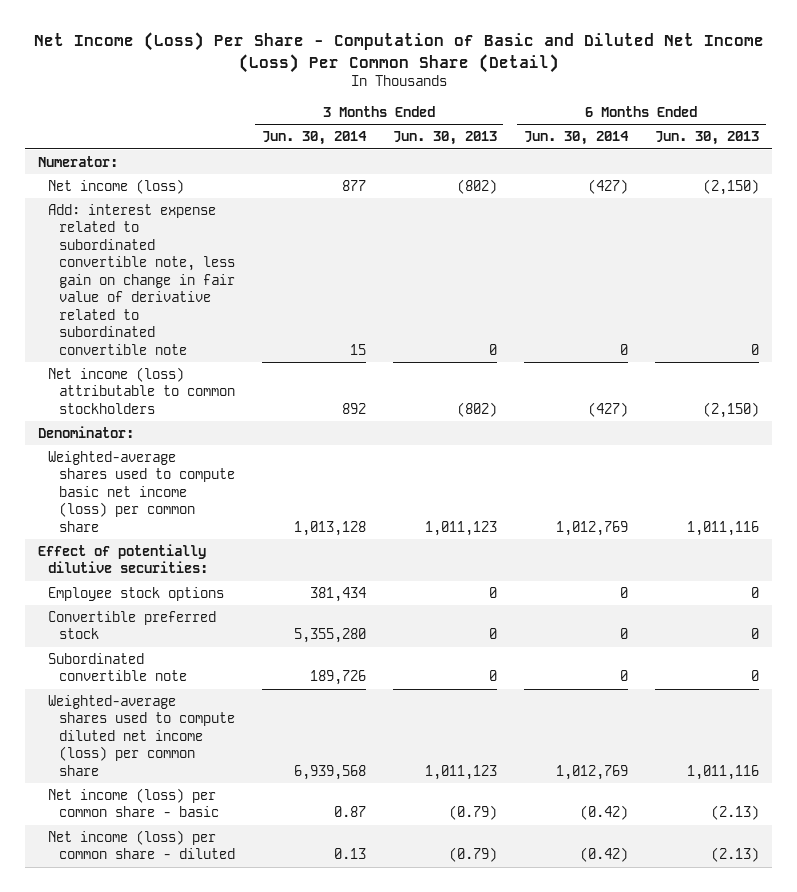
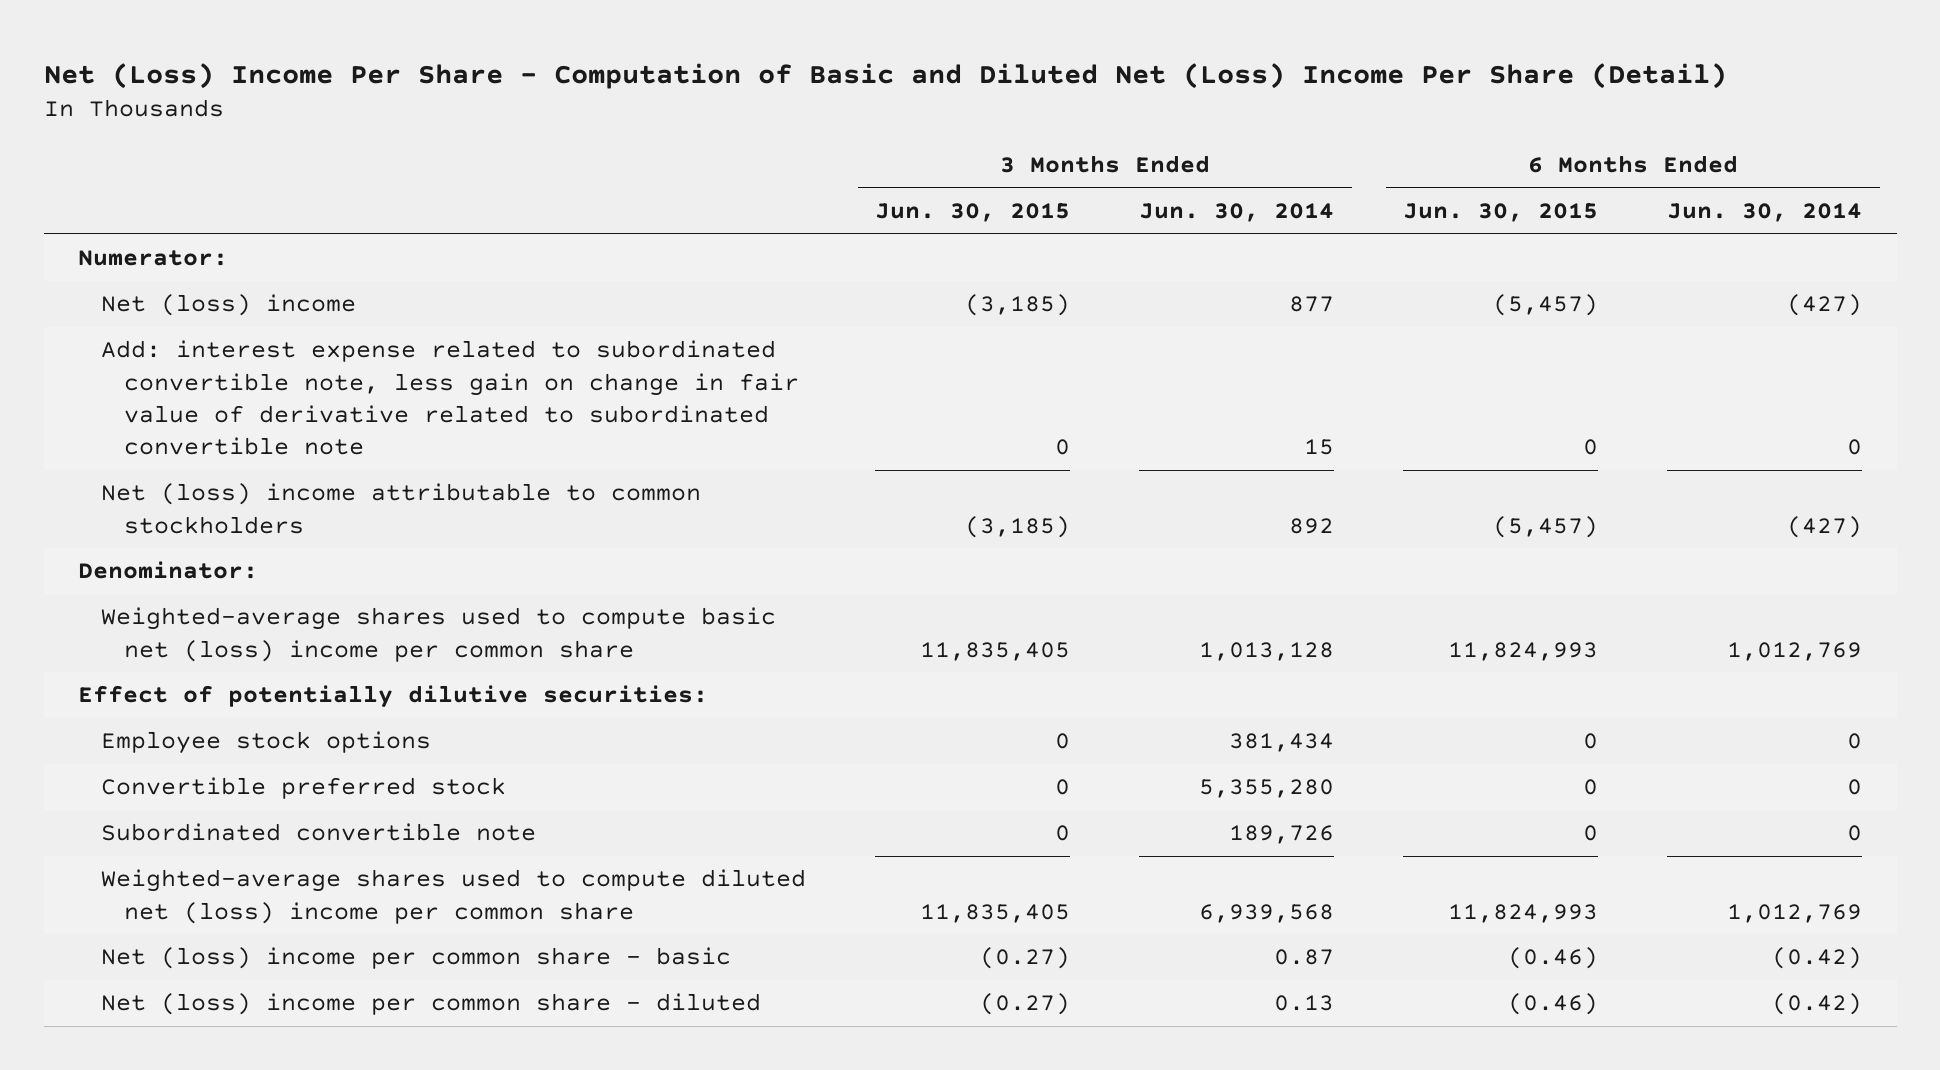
- Net Income (Loss) Per Share - Computation of Basic and Diluted Net Income (Loss) Per Common Share (Detail)
+ Net (Loss) Income Per Share - Computation of Basic and Diluted Net (Loss) Income Per Share (Detail)
- | 3 Months Ended Jun. 30, 2014 | 3 Months Ended Jun. 30, 2013 | 6 Months Ended Jun. 30, 2014 | 6 Months Ended Jun. 30, 2013
+ | 3 Months Ended Jun. 30, 2015 | 3 Months Ended Jun. 30, 2014 | 6 Months Ended Jun. 30, 2015 | 6 Months Ended Jun. 30, 2014
- Net income (loss) | 877 | (802) | (427) | (2,150)
+ Net (loss) income | (3,185) | 877 | (5,457) | (427)
- Net income (loss) attributable to common stockholders | 892 | (802) | (427) | (2,150)
+ Net (loss) income attributable to common stockholders | (3,185) | 892 | (5,457) | (427)
- Weighted-average shares used to compute basic net income (loss) per common share | 1,013,128 | 1,011,123 | 1,012,769 | 1,011,116
+ Weighted-average shares used to compute basic net (loss) income per common share | 11,835,405 | 1,013,128 | 11,824,993 | 1,012,769
- Weighted-average shares used to compute diluted net income (loss) per common share | 6,939,568 | 1,011,123 | 1,012,769 | 1,011,116
- Net income (loss) per common share - basic | 0.87 | (0.79) | (0.42) | (2.13)
- Net income (loss) per common share - diluted | 0.13 | (0.79) | (0.42) | (2.13)
+ Weighted-average shares used to compute diluted net (loss) income per common share | 11,835,405 | 6,939,568 | 11,824,993 | 1,012,769
+ Net (loss) income per common share - basic | (0.27) | 0.87 | (0.46) | (0.42)
+ Net (loss) income per common share - diluted | (0.27) | 0.13 | (0.46) | (0.42)

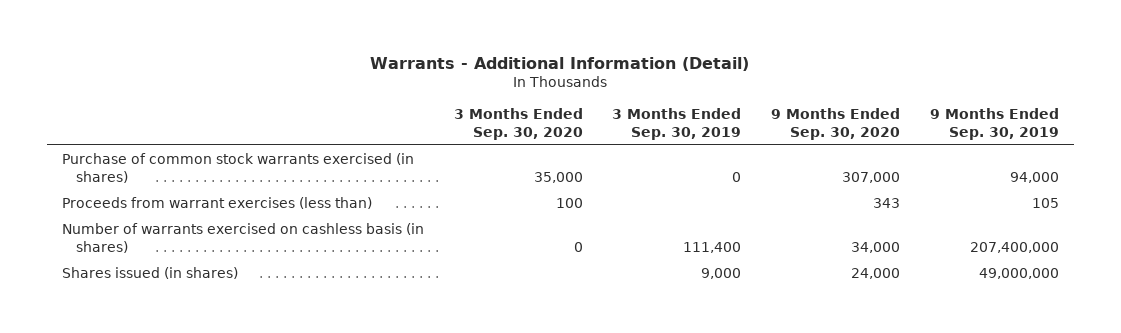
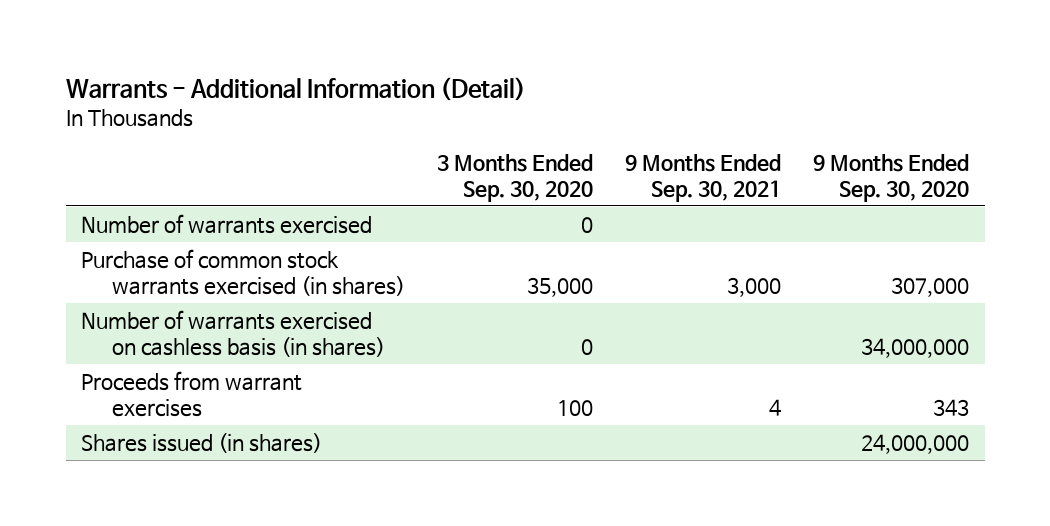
- | 3 Months Ended Sep. 30, 2020 | 3 Months Ended Sep. 30, 2019 | 9 Months Ended Sep. 30, 2020 | 9 Months Ended Sep. 30, 2019
+ | 3 Months Ended Sep. 30, 2020 | 9 Months Ended Sep. 30, 2021 | 9 Months Ended Sep. 30, 2020
+ Number of warrants exercised | 0 | |
- Proceeds from warrant exercises (less than) | 100 | | 343 | 105
- Number of warrants exercised on cashless basis (in shares) | 0 | 111,400 | 34,000 | 207,400,000
- Shares issued (in shares) | | 9,000 | 24,000 | 49,000,000
+ Number of warrants exercised on cashless basis (in shares) | 0 | | 34,000,000
+ Proceeds from warrant exercises | 100 | 4 | 343
+ Shares issued (in shares) | | | 24,000,000

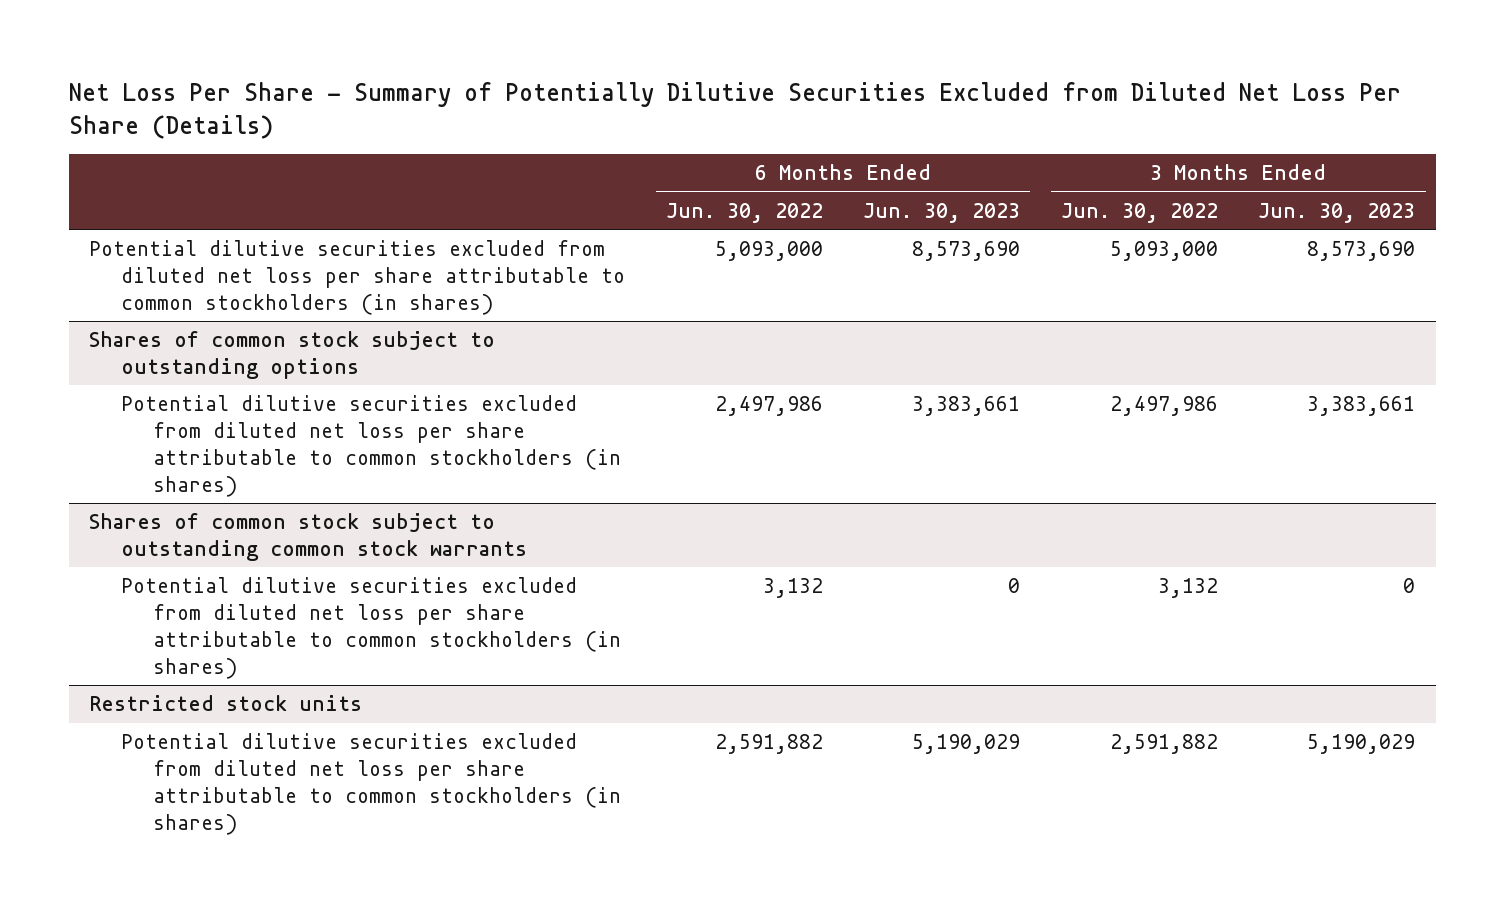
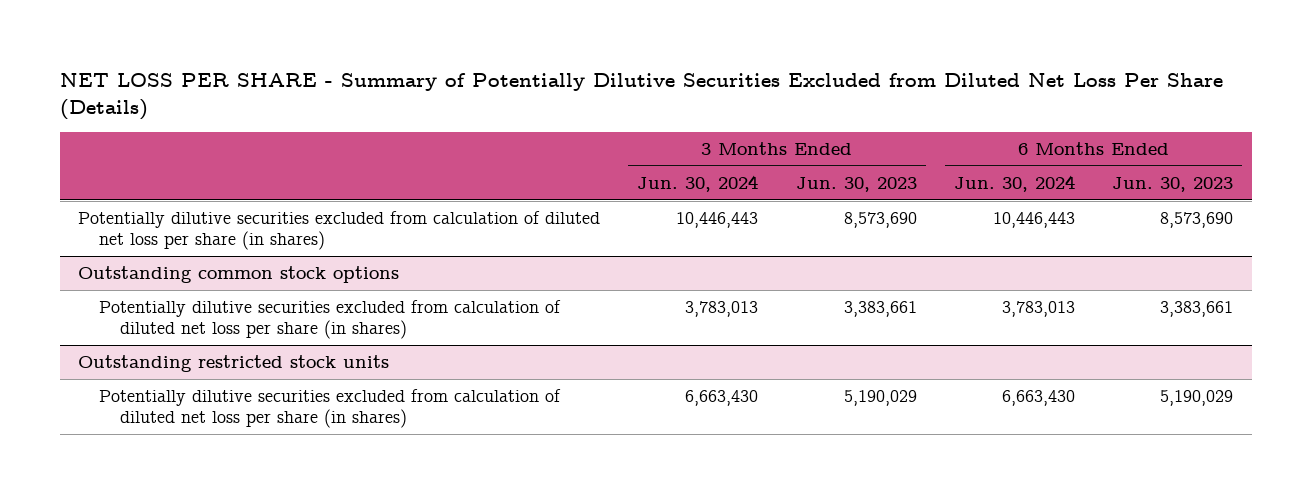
- Net Loss Per Share - Summary of Potentially Dilutive Securities Excluded from Diluted Net Loss Per Share (Details)
+ NET LOSS PER SHARE - Summary of Potentially Dilutive Securities Excluded from Diluted Net Loss Per Share (Details)
- | 6 Months Ended Jun. 30, 2022 | 6 Months Ended Jun. 30, 2023 | 3 Months Ended Jun. 30, 2022 | 3 Months Ended Jun. 30, 2023
+ | 3 Months Ended Jun. 30, 2024 | 3 Months Ended Jun. 30, 2023 | 6 Months Ended Jun. 30, 2024 | 6 Months Ended Jun. 30, 2023
- Potential dilutive securities excluded from diluted net loss per share attributable to common stockholders (in shares) | 5,093,000 | 8,573,690 | 5,093,000 | 8,573,690
- Shares of common stock subject to outstanding options
- Potential dilutive securities excluded from diluted net loss per share attributable to common stockholders (in shares) | 2,497,986 | 3,383,661 | 2,497,986 | 3,383,661
- Shares of common stock subject to outstanding common stock warrants
- Potential dilutive securities excluded from diluted net loss per share attributable to common stockholders (in shares) | 3,132 | 0 | 3,132 | 0
- Restricted stock units
- Potential dilutive securities excluded from diluted net loss per share attributable to common stockholders (in shares) | 2,591,882 | 5,190,029 | 2,591,882 | 5,190,029
+ Potentially dilutive securities excluded from calculation of diluted net loss per share (in shares) | 10,446,443 | 8,573,690 | 10,446,443 | 8,573,690
+ Outstanding common stock options
+ Potentially dilutive securities excluded from calculation of diluted net loss per share (in shares) | 3,783,013 | 3,383,661 | 3,783,013 | 3,383,661
+ Outstanding restricted stock units
+ Potentially dilutive securities excluded from calculation of diluted net loss per share (in shares) | 6,663,430 | 5,190,029 | 6,663,430 | 5,190,029

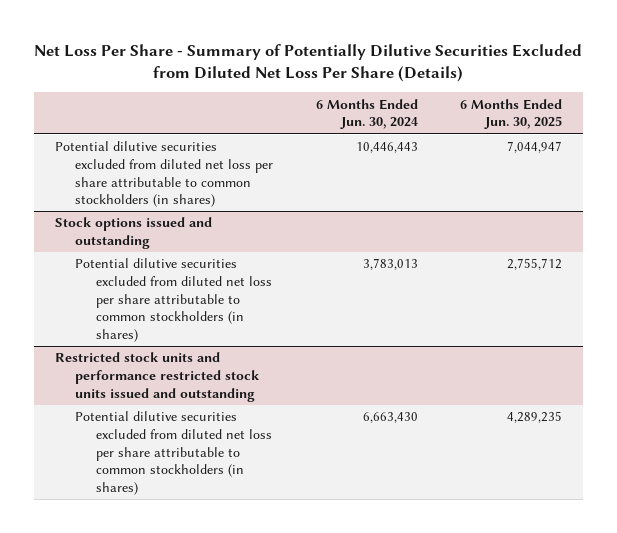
- NET LOSS PER SHARE - Summary of Potentially Dilutive Securities Excluded from Diluted Net Loss Per Share (Details)
+ Net Loss Per Share - Summary of Potentially Dilutive Securities Excluded from Diluted Net Loss Per Share (Details)
- | 3 Months Ended Jun. 30, 2024 | 3 Months Ended Jun. 30, 2023 | 6 Months Ended Jun. 30, 2024 | 6 Months Ended Jun. 30, 2023
+ | 6 Months Ended Jun. 30, 2024 | 6 Months Ended Jun. 30, 2025
- Potentially dilutive securities excluded from calculation of diluted net loss per share (in shares) | 10,446,443 | 8,573,690 | 10,446,443 | 8,573,690
- Outstanding common stock options
- Potentially dilutive securities excluded from calculation of diluted net loss per share (in shares) | 3,783,013 | 3,383,661 | 3,783,013 | 3,383,661
- Outstanding restricted stock units
- Potentially dilutive securities excluded from calculation of diluted net loss per share (in shares) | 6,663,430 | 5,190,029 | 6,663,430 | 5,190,029
+ Potential dilutive securities excluded from diluted net loss per share attributable to common stockholders (in shares) | 10,446,443 | 7,044,947
+ Stock options issued and outstanding
+ Potential dilutive securities excluded from diluted net loss per share attributable to common stockholders (in shares) | 3,783,013 | 2,755,712
+ Restricted stock units and performance restricted stock units issued and outstanding
+ Potential dilutive securities excluded from diluted net loss per share attributable to common stockholders (in shares) | 6,663,430 | 4,289,235

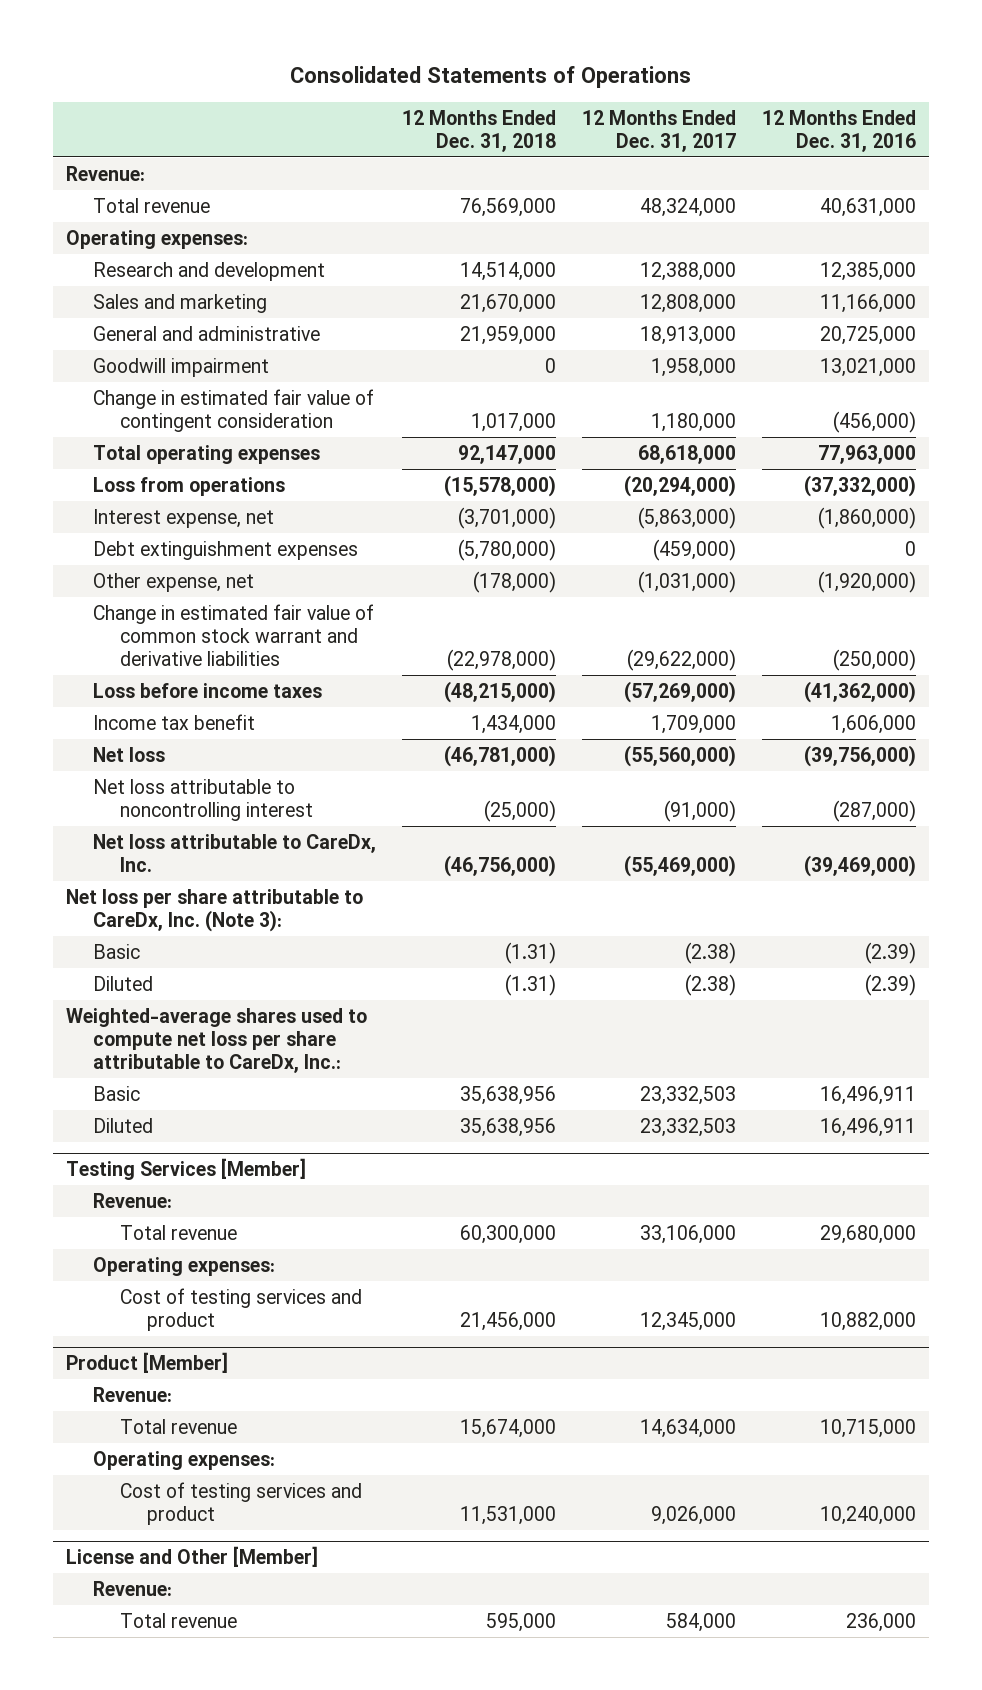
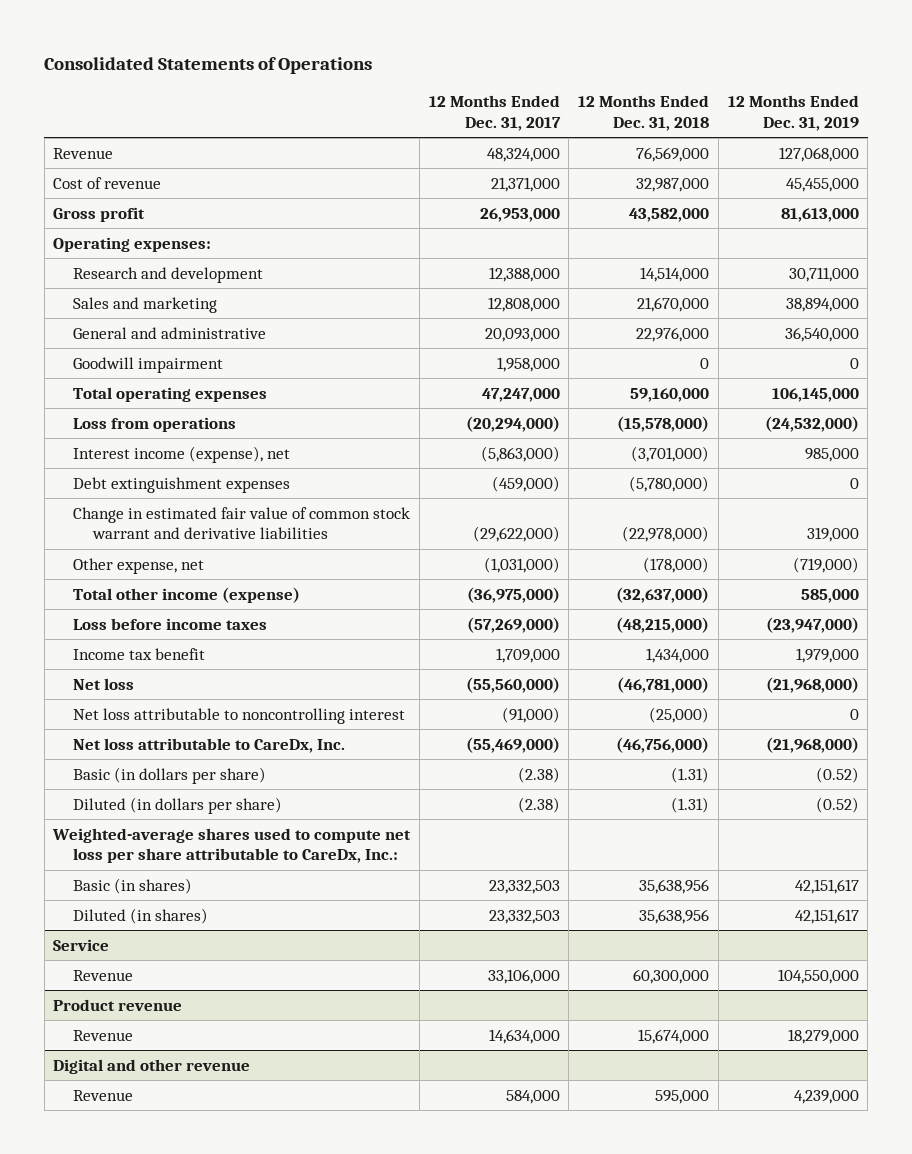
- | 12 Months Ended Dec. 31, 2018 | 12 Months Ended Dec. 31, 2017 | 12 Months Ended Dec. 31, 2016
+ | 12 Months Ended Dec. 31, 2017 | 12 Months Ended Dec. 31, 2018 | 12 Months Ended Dec. 31, 2019
- Revenue:
- Total revenue | 76,569,000 | 48,324,000 | 40,631,000
+ Revenue | 48,324,000 | 76,569,000 | 127,068,000
+ Cost of revenue | 21,371,000 | 32,987,000 | 45,455,000
+ Gross profit | 26,953,000 | 43,582,000 | 81,613,000
- General and administrative | 21,959,000 | 18,913,000 | 20,725,000
+ General and administrative | 20,093,000 | 22,976,000 | 36,540,000
- Change in estimated fair value of contingent consideration | 1,017,000 | 1,180,000 | (456,000)
- Total operating expenses | 92,147,000 | 68,618,000 | 77,963,000
+ Total operating expenses | 47,247,000 | 59,160,000 | 106,145,000
- Interest expense, net | (3,701,000) | (5,863,000) | (1,860,000)
+ Interest income (expense), net | (5,863,000) | (3,701,000) | 985,000
moved down: Other expense, net | (1,031,000) | (178,000) | (719,000)
+ Total other income (expense) | (36,975,000) | (32,637,000) | 585,000
- Net loss per share attributable to CareDx, Inc. (Note 3):
- Basic | (1.31) | (2.38) | (2.39)
- Diluted | (1.31) | (2.38) | (2.39)
+ Basic (in dollars per share) | (2.38) | (1.31) | (0.52)
+ Diluted (in dollars per share) | (2.38) | (1.31) | (0.52)
- Basic | 35,638,956 | 23,332,503 | 16,496,911
- Diluted | 35,638,956 | 23,332,503 | 16,496,911
- Testing Services [Member]
- Revenue:
- Total revenue | 60,300,000 | 33,106,000 | 29,680,000
- Operating expenses:
- Cost of testing services and product | 21,456,000 | 12,345,000 | 10,882,000
- Product [Member]
- Revenue:
- Total revenue | 15,674,000 | 14,634,000 | 10,715,000
- Operating expenses:
- Cost of testing services and product | 11,531,000 | 9,026,000 | 10,240,000
- License and Other [Member]
- Revenue:
- Total revenue | 595,000 | 584,000 | 236,000
+ Basic (in shares) | 23,332,503 | 35,638,956 | 42,151,617
+ Diluted (in shares) | 23,332,503 | 35,638,956 | 42,151,617
+ Service
+ Revenue | 33,106,000 | 60,300,000 | 104,550,000
+ Product revenue
+ Revenue | 14,634,000 | 15,674,000 | 18,279,000
+ Digital and other revenue
+ Revenue | 584,000 | 595,000 | 4,239,000

